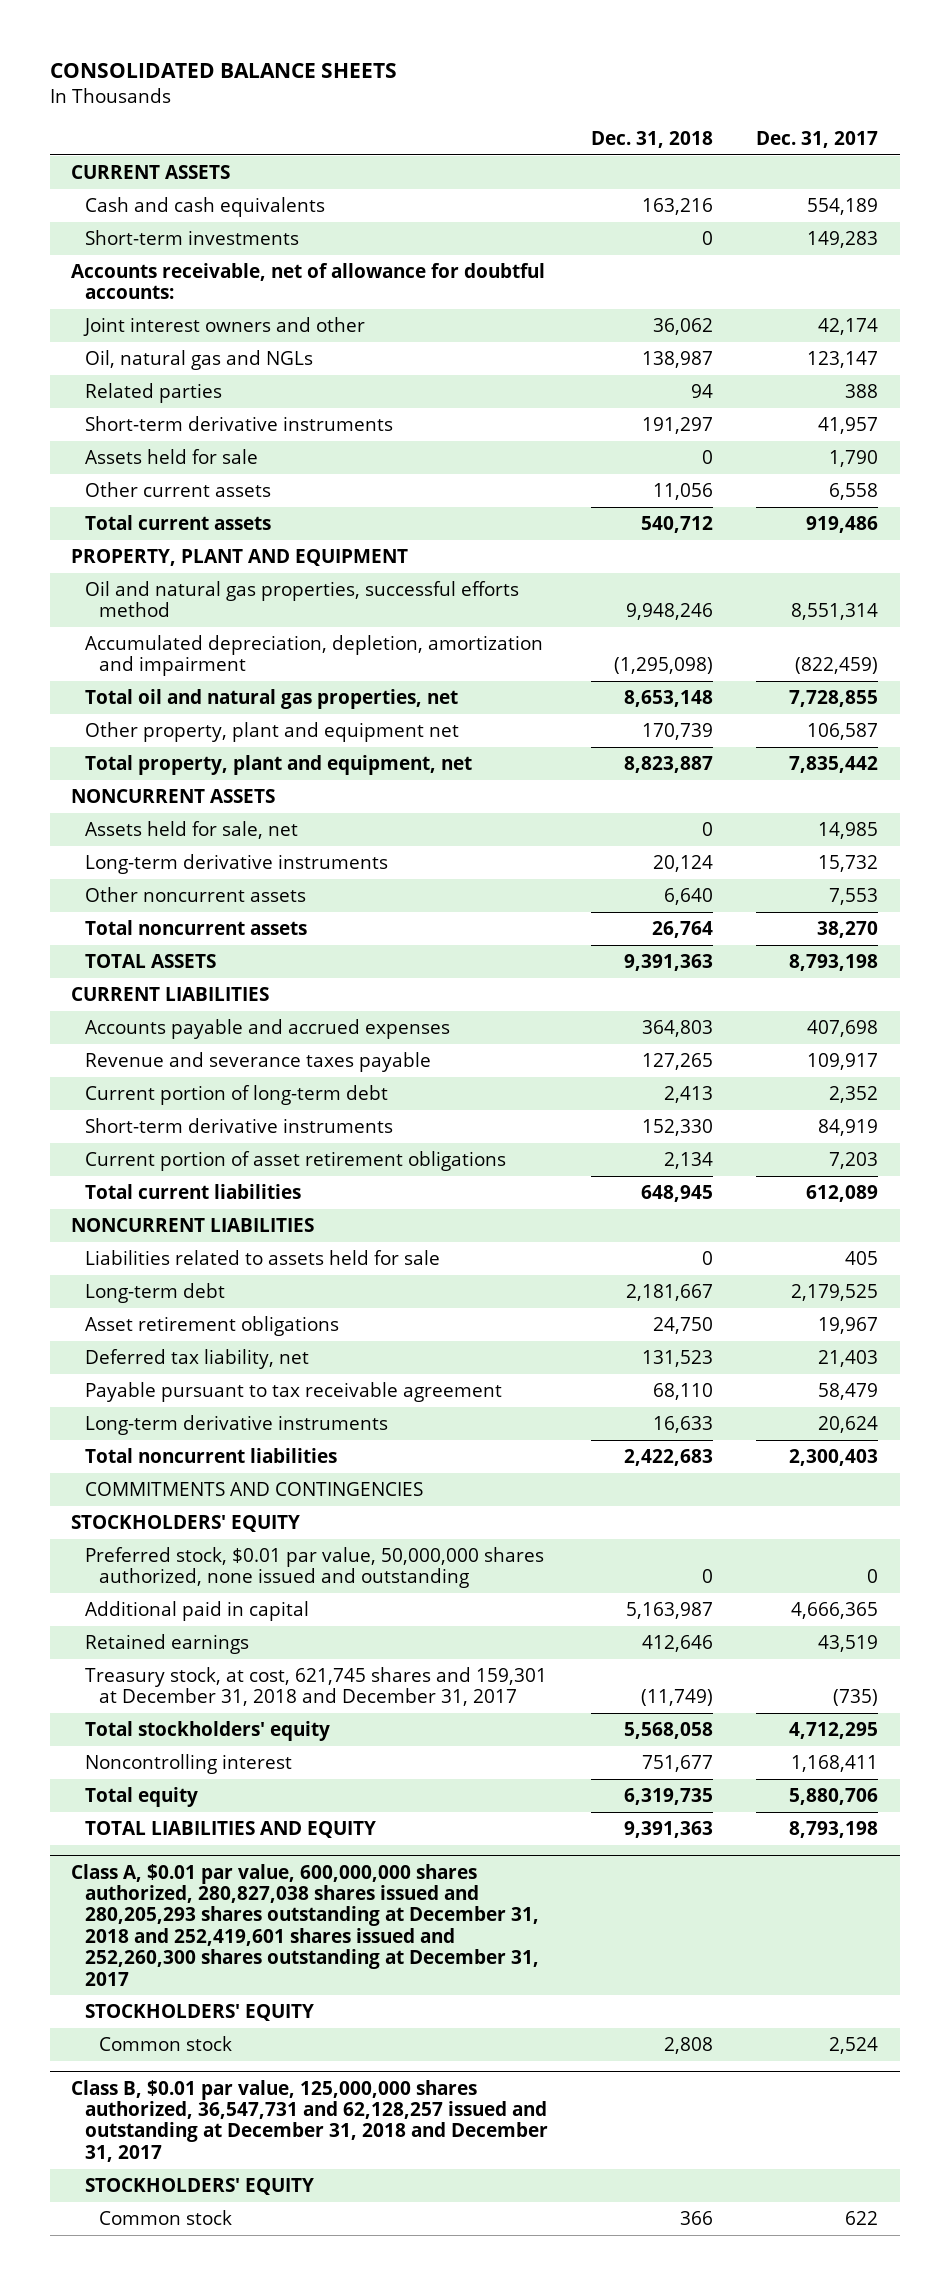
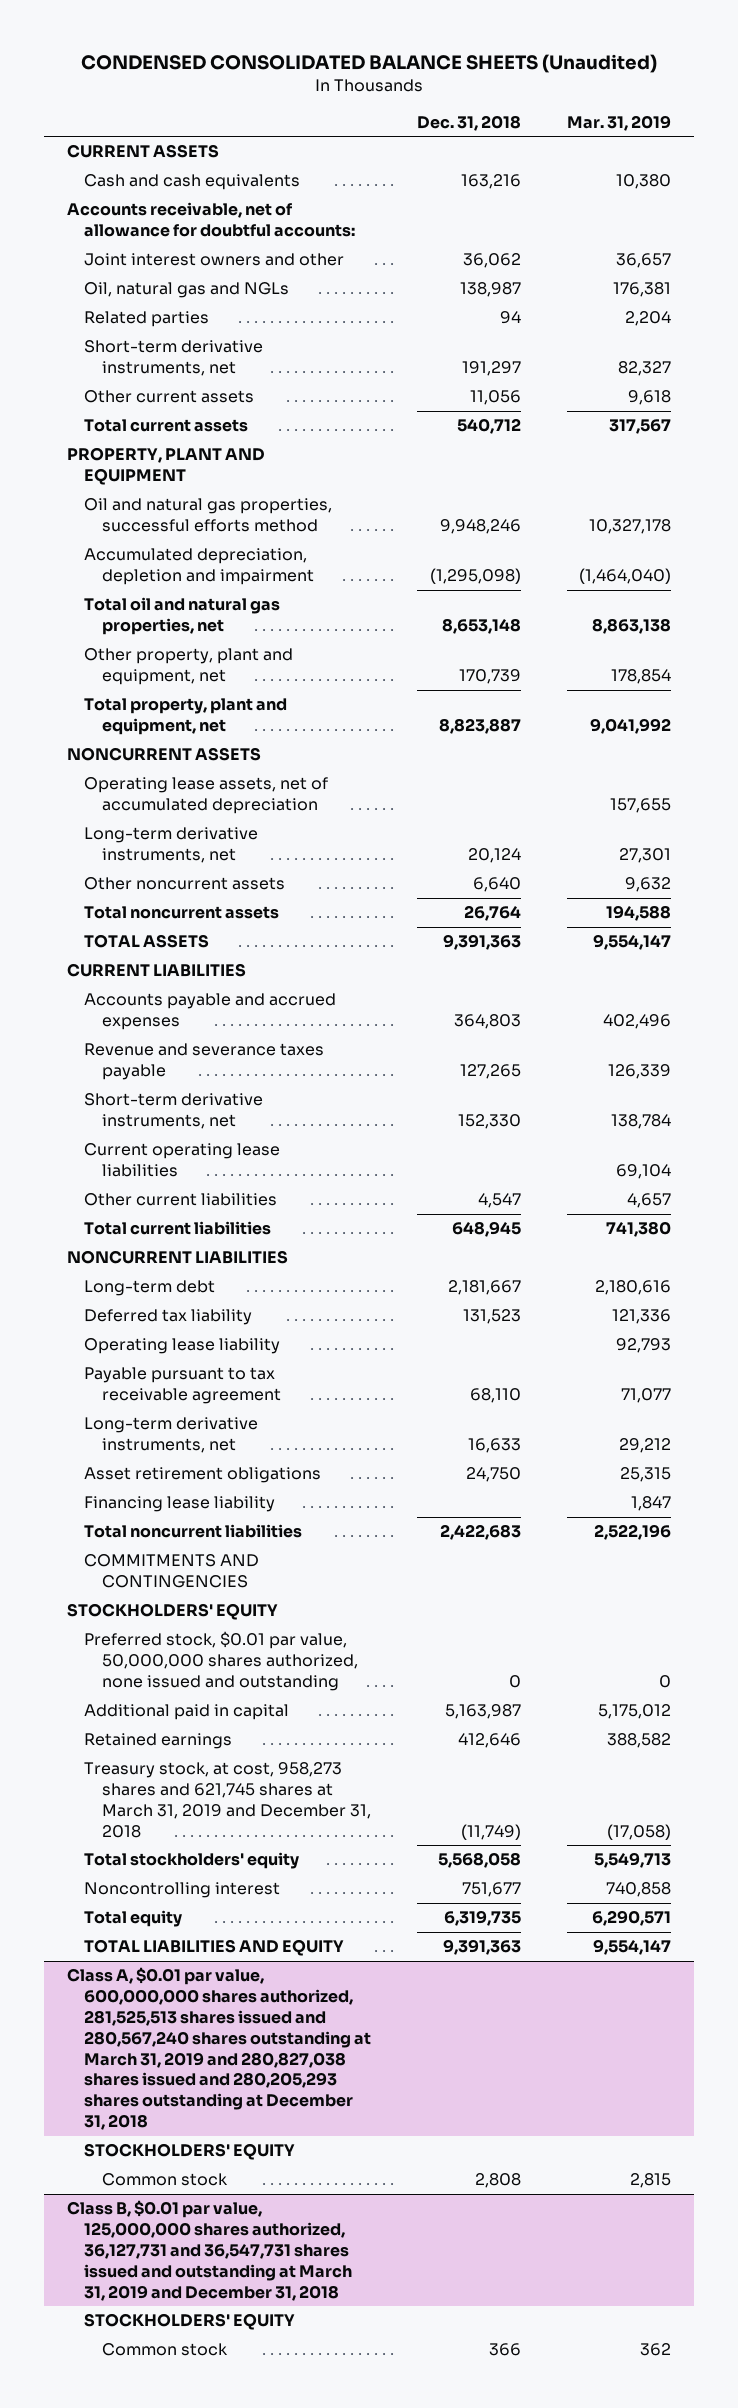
- CONSOLIDATED BALANCE SHEETS
+ CONDENSED CONSOLIDATED BALANCE SHEETS (Unaudited)
- | Dec. 31, 2018 | Dec. 31, 2017
+ | Dec. 31, 2018 | Mar. 31, 2019
- Short-term investments | 0 | 149,283
- Short-term derivative instruments | 191,297 | 41,957
- Assets held for sale | 0 | 1,790
+ Short-term derivative instruments, net | 191,297 | 82,327
- Accumulated depreciation, depletion, amortization and impairment | (1,295,098) | (822,459)
+ Accumulated depreciation, depletion and impairment | (1,295,098) | (1,464,040)
- Other property, plant and equipment net | 170,739 | 106,587
+ Other property, plant and equipment, net | 170,739 | 178,854
- Assets held for sale, net | 0 | 14,985
- Long-term derivative instruments | 20,124 | 15,732
+ Operating lease assets, net of accumulated depreciation | | 157,655
+ Long-term derivative instruments, net | 20,124 | 27,301
- Current portion of long-term debt | 2,413 | 2,352
- Short-term derivative instruments | 152,330 | 84,919
- Current portion of asset retirement obligations | 2,134 | 7,203
+ Short-term derivative instruments, net | 152,330 | 138,784
+ Current operating lease liabilities | | 69,104
+ Other current liabilities | 4,547 | 4,657
- Liabilities related to assets held for sale | 0 | 405
- Deferred tax liability, net | 131,523 | 21,403
+ Deferred tax liability | 131,523 | 121,336
+ Operating lease liability | | 92,793
- Long-term derivative instruments | 16,633 | 20,624
+ Long-term derivative instruments, net | 16,633 | 29,212
moved down: Asset retirement obligations | 24,750 | 25,315
+ Financing lease liability | | 1,847
- Treasury stock, at cost, 621,745 shares and 159,301 at December 31, 2018 and December 31, 2017 | (11,749) | (735)
+ Treasury stock, at cost, 958,273 shares and 621,745 shares at March 31, 2019 and December 31, 2018 | (11,749) | (17,058)
- Class A, $0.01 par value, 600,000,000 shares authorized, 280,827,038 shares issued and 280,205,293 shares outstanding at December 31, 2018 and 252,419,601 shares issued and 252,260,300 shares outstanding at December 31, 2017
+ Class A, $0.01 par value, 600,000,000 shares authorized, 281,525,513 shares issued and 280,567,240 shares outstanding at March 31, 2019 and 280,827,038 shares issued and 280,205,293 shares outstanding at December 31, 2018
- Class B, $0.01 par value, 125,000,000 shares authorized, 36,547,731 and 62,128,257 issued and outstanding at December 31, 2018 and December 31, 2017
+ Class B, $0.01 par value, 125,000,000 shares authorized, 36,127,731 and 36,547,731 shares issued and outstanding at March 31, 2019 and December 31, 2018

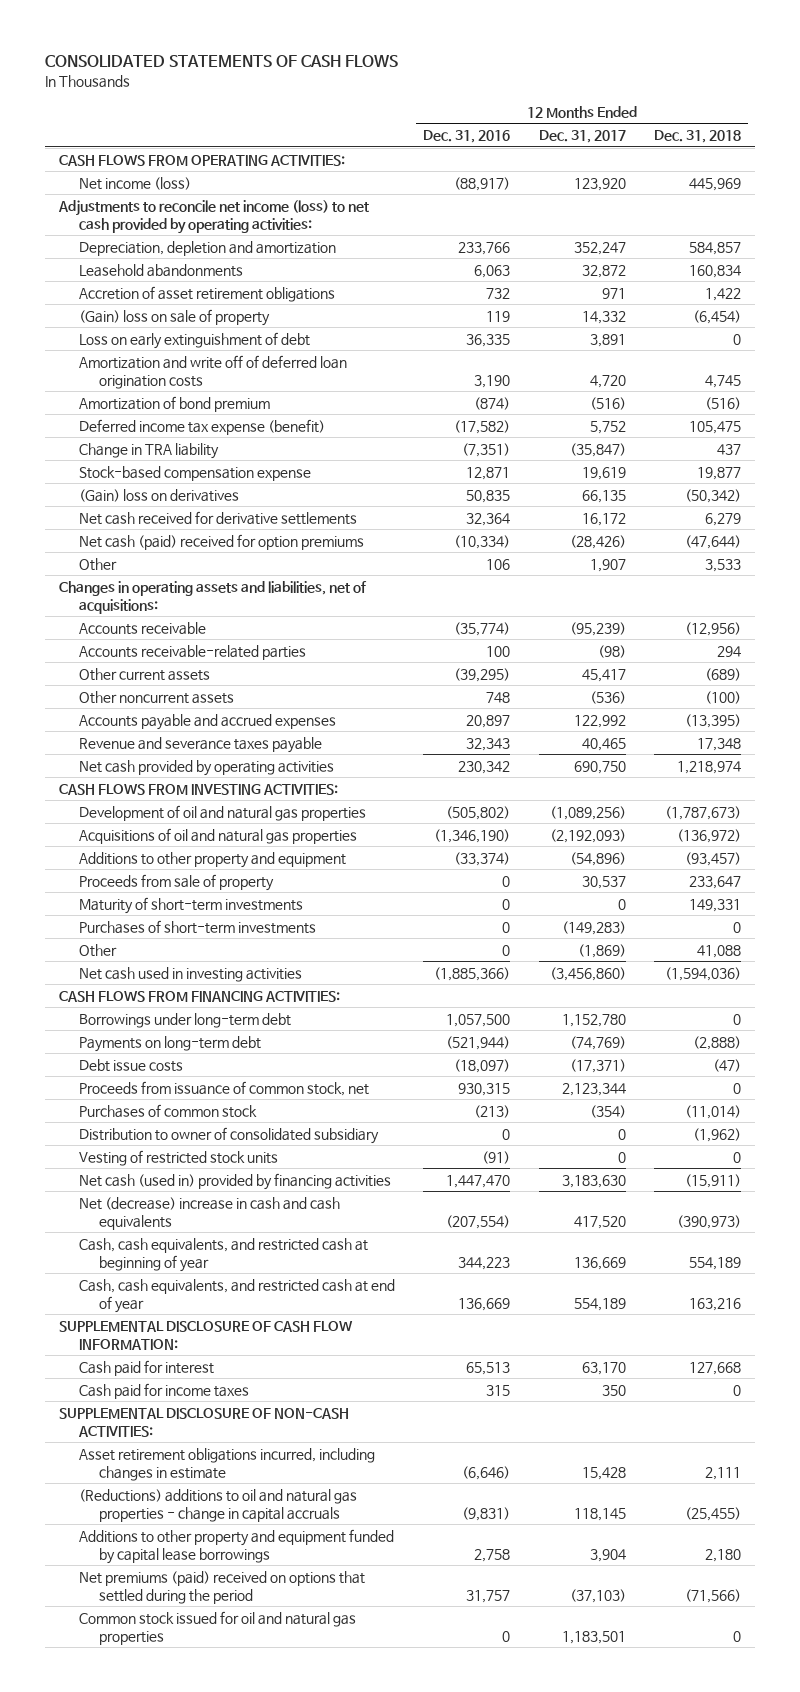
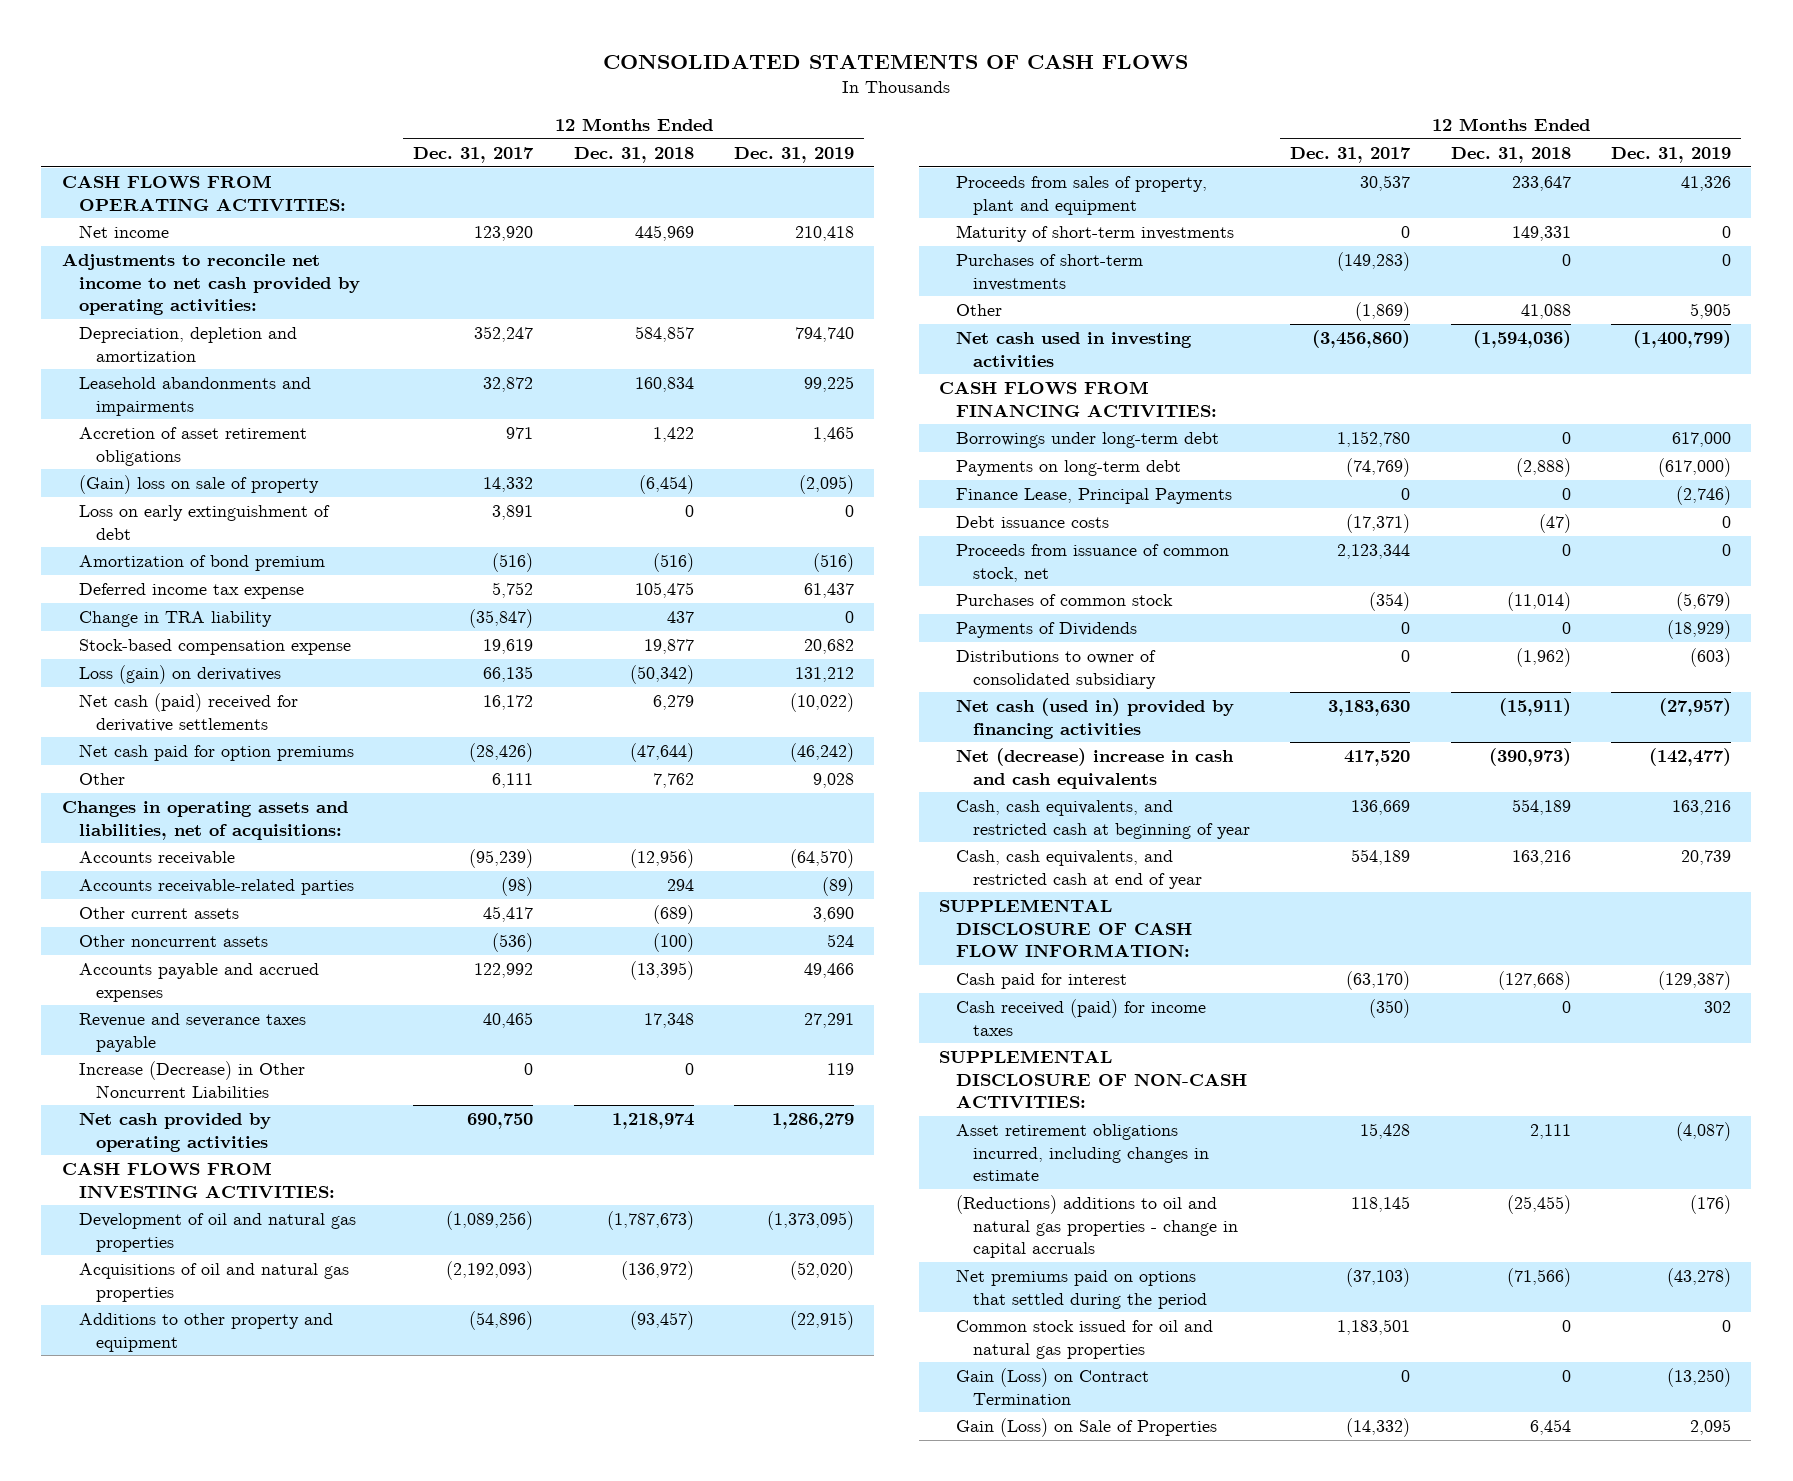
- | 12 Months Ended Dec. 31, 2016 | 12 Months Ended Dec. 31, 2017 | 12 Months Ended Dec. 31, 2018
+ | 12 Months Ended Dec. 31, 2017 | 12 Months Ended Dec. 31, 2018 | 12 Months Ended Dec. 31, 2019
- Net income (loss) | (88,917) | 123,920 | 445,969
- Adjustments to reconcile net income (loss) to net cash provided by operating activities:
+ Net income | 123,920 | 445,969 | 210,418
+ Adjustments to reconcile net income to net cash provided by operating activities:
- Leasehold abandonments | 6,063 | 32,872 | 160,834
+ Leasehold abandonments and impairments | 32,872 | 160,834 | 99,225
- Amortization and write off of deferred loan origination costs | 3,190 | 4,720 | 4,745
- Deferred income tax expense (benefit) | (17,582) | 5,752 | 105,475
+ Deferred income tax expense | 5,752 | 105,475 | 61,437
- (Gain) loss on derivatives | 50,835 | 66,135 | (50,342)
- Net cash received for derivative settlements | 32,364 | 16,172 | 6,279
- Net cash (paid) received for option premiums | (10,334) | (28,426) | (47,644)
- Other | 106 | 1,907 | 3,533
+ Loss (gain) on derivatives | 66,135 | (50,342) | 131,212
+ Net cash (paid) received for derivative settlements | 16,172 | 6,279 | (10,022)
+ Net cash paid for option premiums | (28,426) | (47,644) | (46,242)
+ Other | 6,111 | 7,762 | 9,028
+ Increase (Decrease) in Other Noncurrent Liabilities | 0 | 0 | 119
- Proceeds from sale of property | 0 | 30,537 | 233,647
+ Proceeds from sales of property, plant and equipment | 30,537 | 233,647 | 41,326
- Debt issue costs | (18,097) | (17,371) | (47)
+ Finance Lease, Principal Payments | 0 | 0 | (2,746)
+ Debt issuance costs | (17,371) | (47) | 0
- Distribution to owner of consolidated subsidiary | 0 | 0 | (1,962)
- Vesting of restricted stock units | (91) | 0 | 0
+ Payments of Dividends | 0 | 0 | (18,929)
+ Distributions to owner of consolidated subsidiary | 0 | (1,962) | (603)
- Cash paid for interest | 65,513 | 63,170 | 127,668
- Cash paid for income taxes | 315 | 350 | 0
+ Cash paid for interest | (63,170) | (127,668) | (129,387)
+ Cash received (paid) for income taxes | (350) | 0 | 302
- Additions to other property and equipment funded by capital lease borrowings | 2,758 | 3,904 | 2,180
- Net premiums (paid) received on options that settled during the period | 31,757 | (37,103) | (71,566)
+ Net premiums paid on options that settled during the period | (37,103) | (71,566) | (43,278)
+ Gain (Loss) on Contract Termination | 0 | 0 | (13,250)
+ Gain (Loss) on Sale of Properties | (14,332) | 6,454 | 2,095

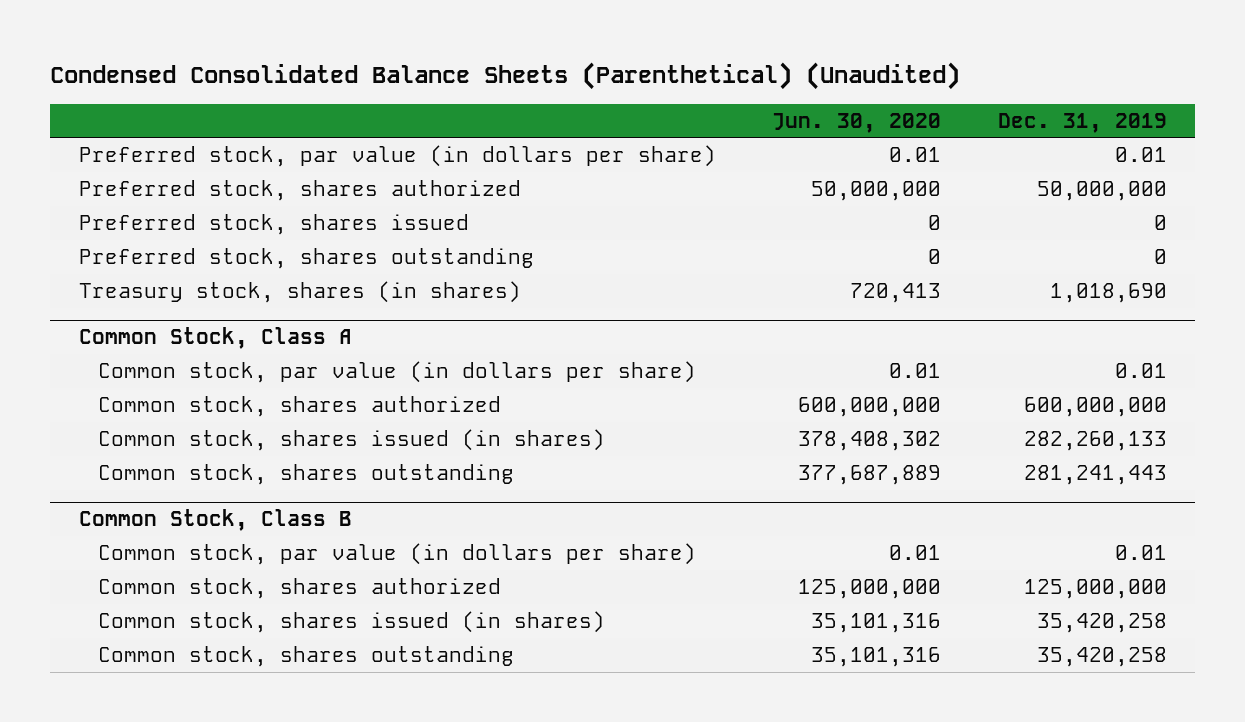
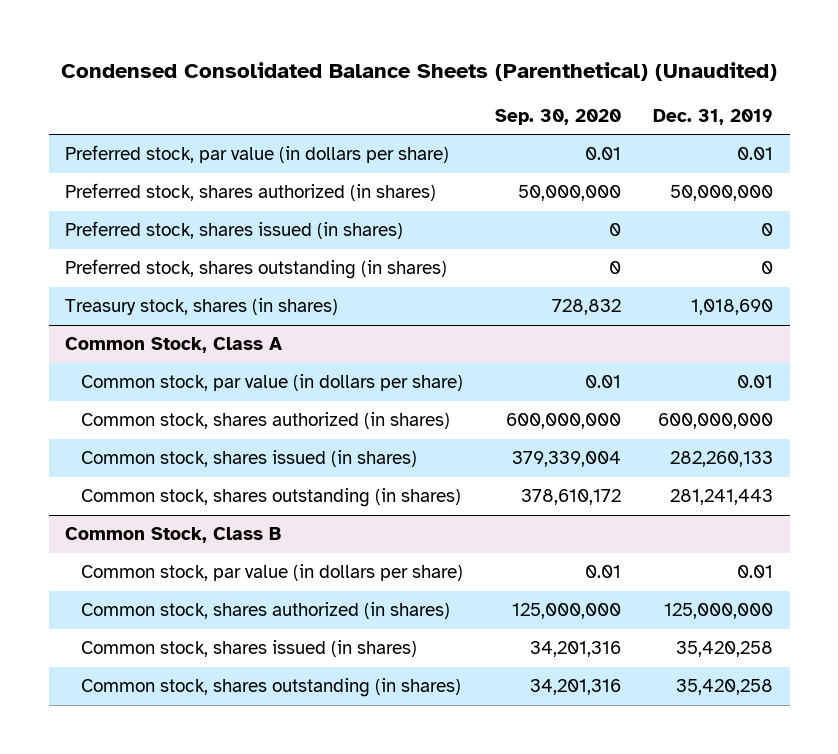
- | Jun. 30, 2020 | Dec. 31, 2019
+ | Sep. 30, 2020 | Dec. 31, 2019
- Preferred stock, shares authorized | 50,000,000 | 50,000,000
- Preferred stock, shares issued | 0 | 0
- Preferred stock, shares outstanding | 0 | 0
+ Preferred stock, shares authorized (in shares) | 50,000,000 | 50,000,000
+ Preferred stock, shares issued (in shares) | 0 | 0
+ Preferred stock, shares outstanding (in shares) | 0 | 0
@ Common Stock, Class A
- Common stock, shares authorized | 600,000,000 | 600,000,000
+ Common stock, shares authorized (in shares) | 600,000,000 | 600,000,000
- Common stock, shares outstanding | 377,687,889 | 281,241,443
+ Common stock, shares outstanding (in shares) | 378,610,172 | 281,241,443
@ Common Stock, Class B
- Common stock, shares authorized | 125,000,000 | 125,000,000
+ Common stock, shares authorized (in shares) | 125,000,000 | 125,000,000
- Common stock, shares outstanding | 35,101,316 | 35,420,258
+ Common stock, shares outstanding (in shares) | 34,201,316 | 35,420,258

